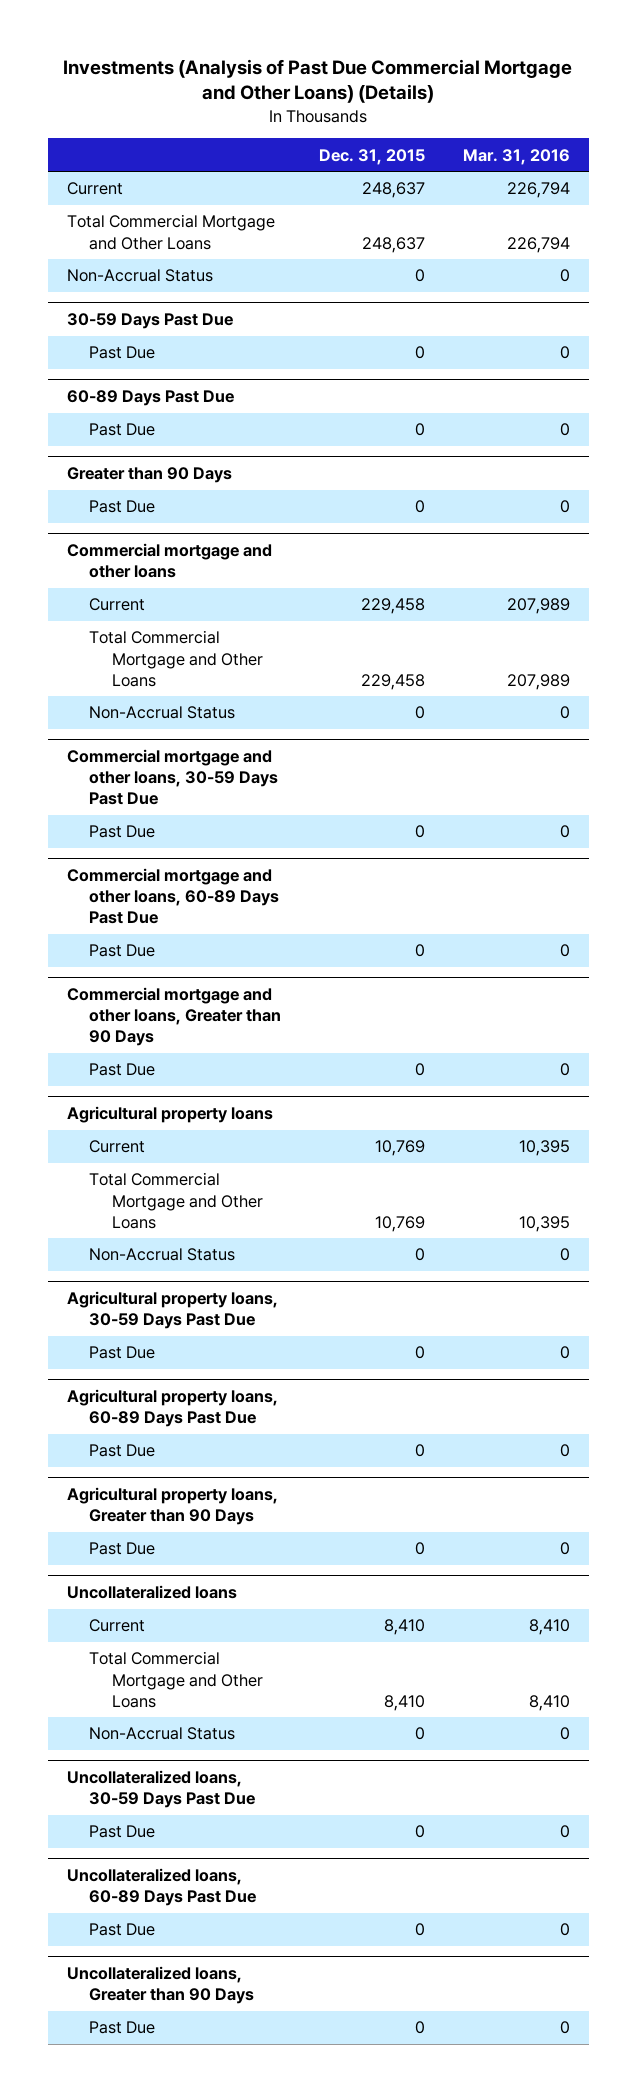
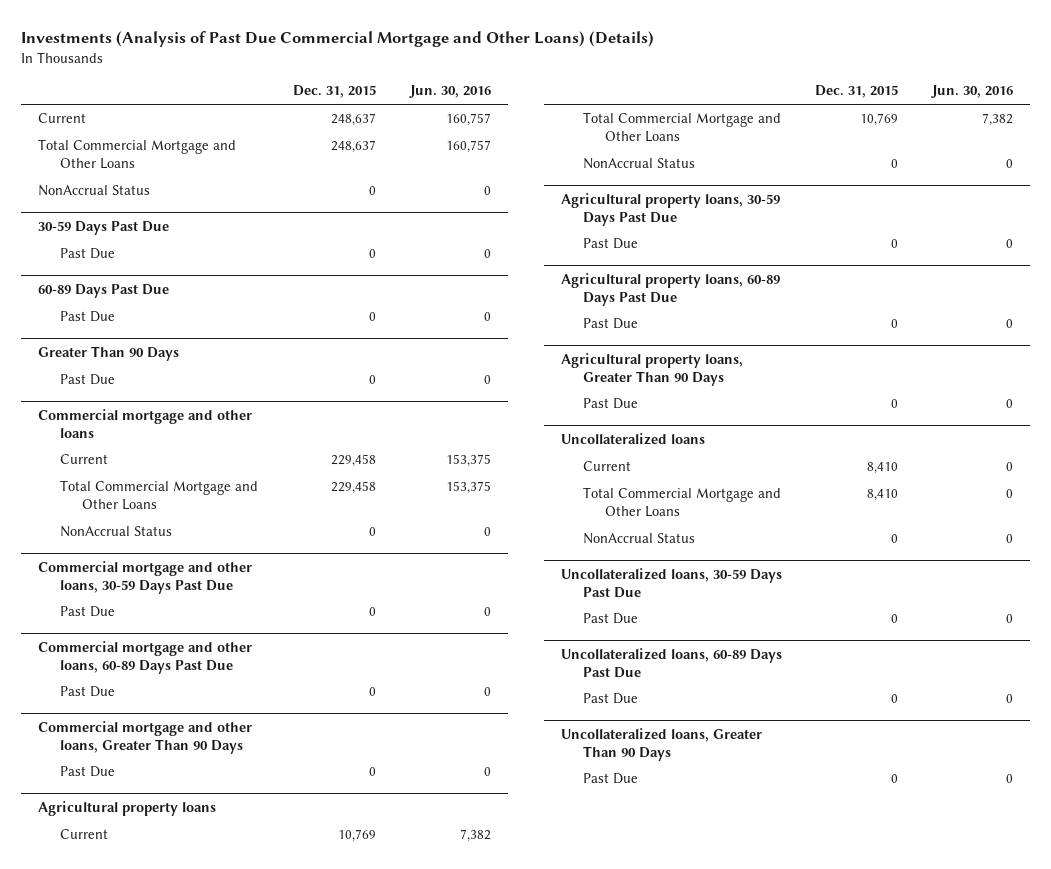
- | Dec. 31, 2015 | Mar. 31, 2016
+ | Dec. 31, 2015 | Jun. 30, 2016
- Non-Accrual Status | 0 | 0
+ NonAccrual Status | 0 | 0
- Greater than 90 Days
+ Greater Than 90 Days
@ Commercial mortgage and other loans
- Non-Accrual Status | 0 | 0
+ NonAccrual Status | 0 | 0
- Commercial mortgage and other loans, Greater than 90 Days
+ Commercial mortgage and other loans, Greater Than 90 Days
@ Agricultural property loans
- Non-Accrual Status | 0 | 0
+ NonAccrual Status | 0 | 0
- Agricultural property loans, Greater than 90 Days
+ Agricultural property loans, Greater Than 90 Days
@ Uncollateralized loans
- Non-Accrual Status | 0 | 0
+ NonAccrual Status | 0 | 0
- Uncollateralized loans, Greater than 90 Days
+ Uncollateralized loans, Greater Than 90 Days

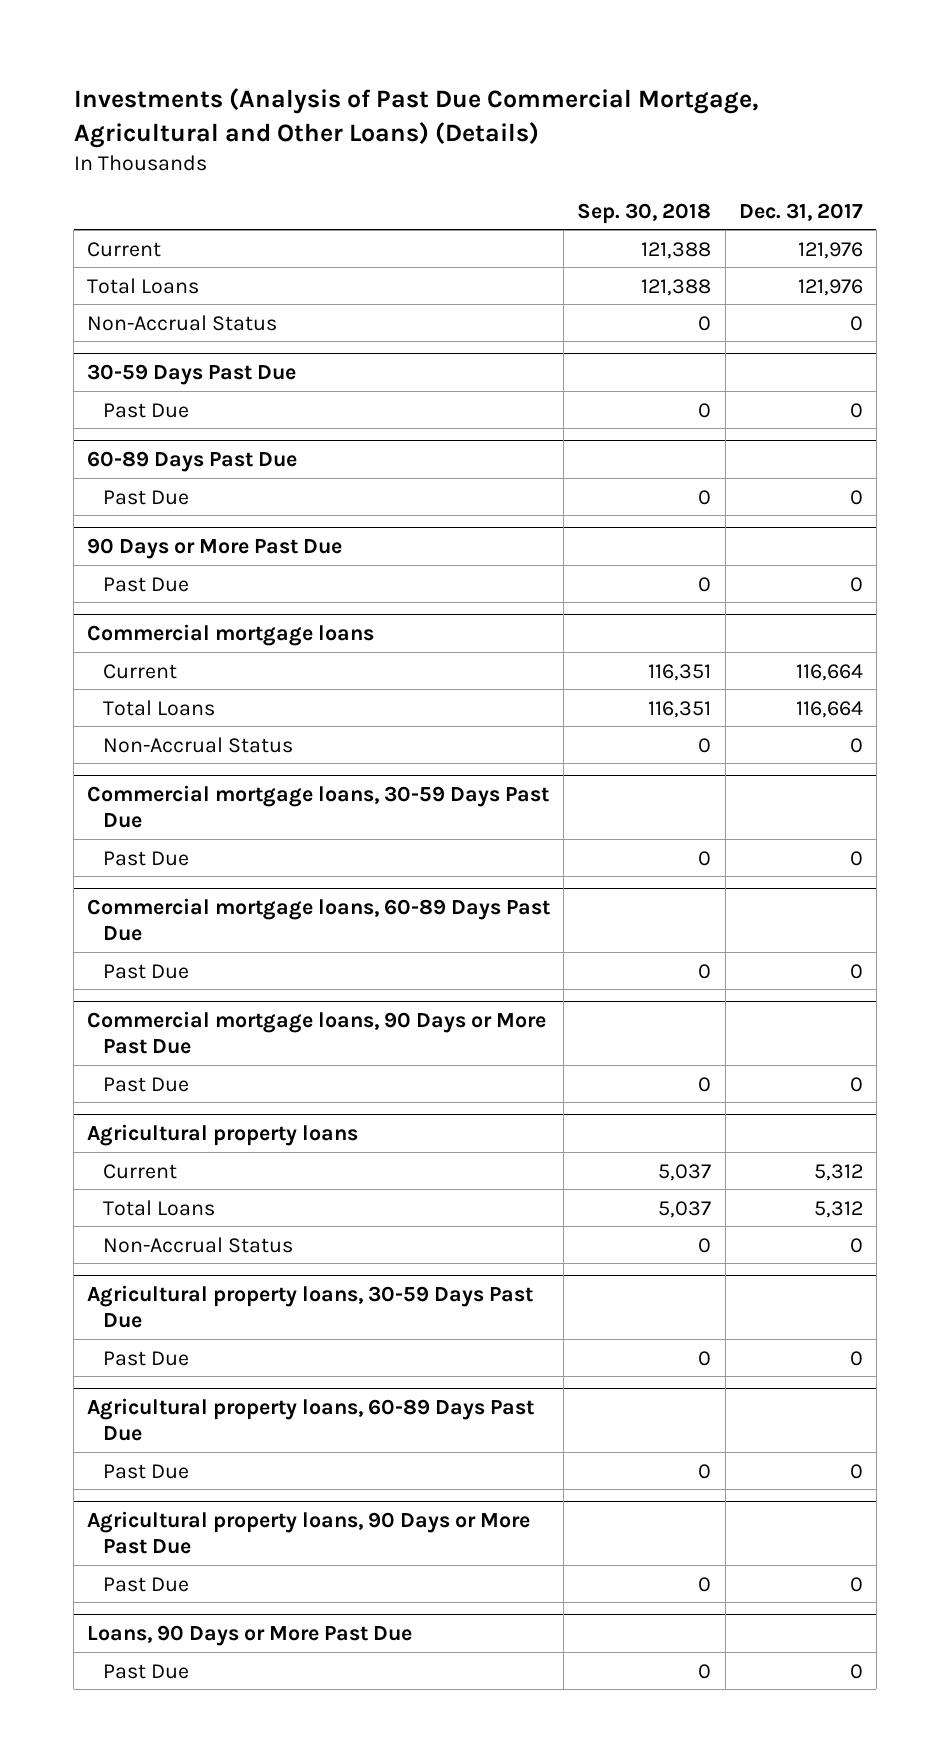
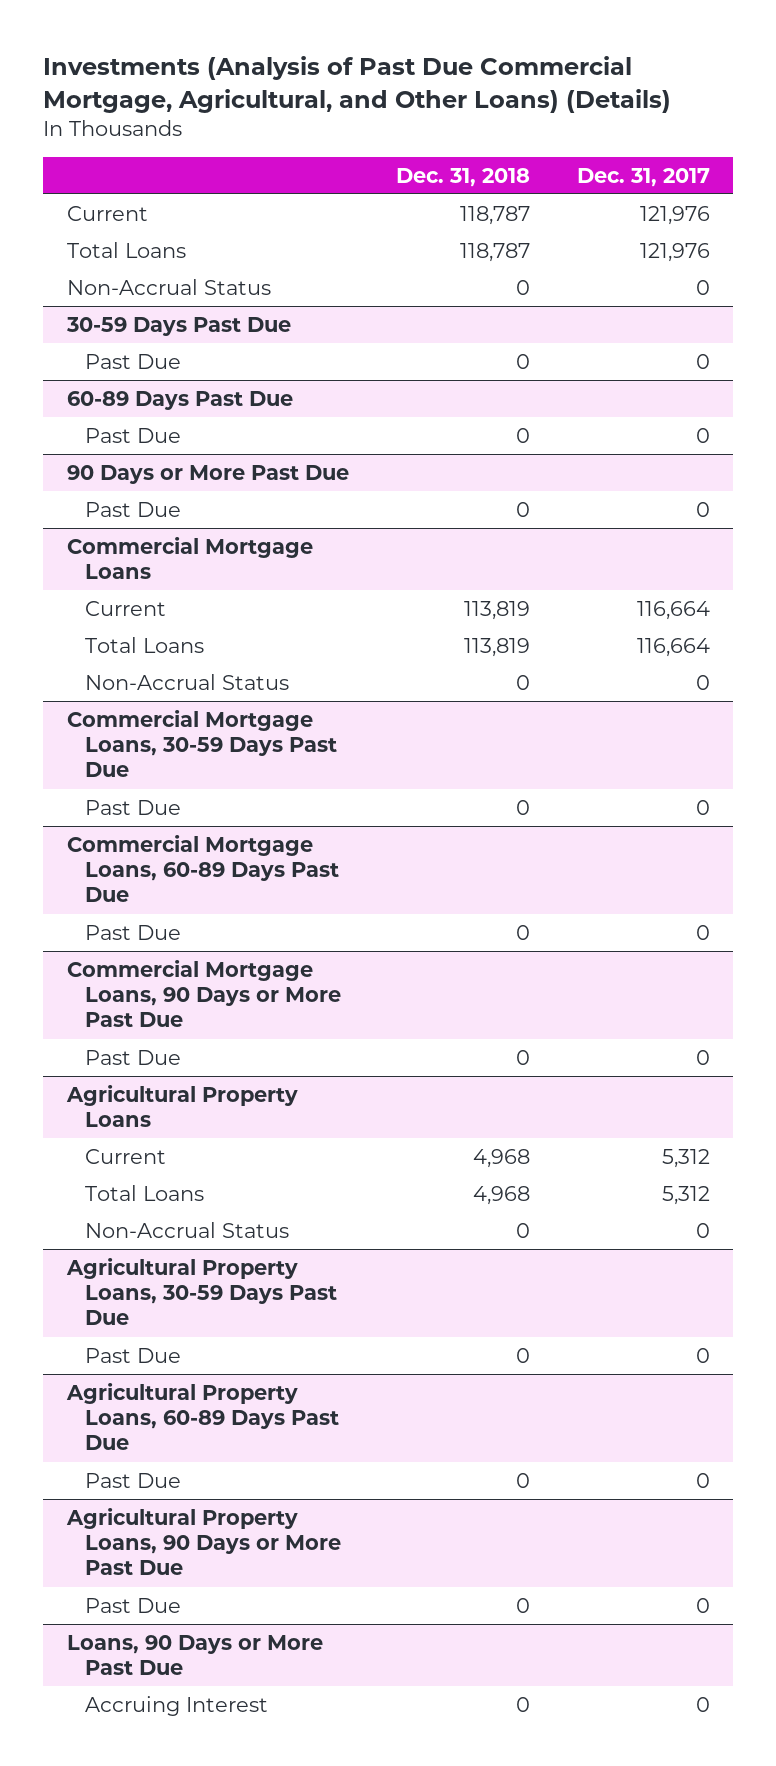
- Investments (Analysis of Past Due Commercial Mortgage, Agricultural and Other Loans) (Details)
+ Investments (Analysis of Past Due Commercial Mortgage, Agricultural, and Other Loans) (Details)
- | Sep. 30, 2018 | Dec. 31, 2017
+ | Dec. 31, 2018 | Dec. 31, 2017
- Commercial mortgage loans
+ Commercial Mortgage Loans
- Commercial mortgage loans, 30-59 Days Past Due
+ Commercial Mortgage Loans, 30-59 Days Past Due
- Commercial mortgage loans, 60-89 Days Past Due
+ Commercial Mortgage Loans, 60-89 Days Past Due
- Commercial mortgage loans, 90 Days or More Past Due
+ Commercial Mortgage Loans, 90 Days or More Past Due
- Agricultural property loans
+ Agricultural Property Loans
- Agricultural property loans, 30-59 Days Past Due
+ Agricultural Property Loans, 30-59 Days Past Due
- Agricultural property loans, 60-89 Days Past Due
+ Agricultural Property Loans, 60-89 Days Past Due
- Agricultural property loans, 90 Days or More Past Due
+ Agricultural Property Loans, 90 Days or More Past Due
@ Loans, 90 Days or More Past Due
- Past Due | 0 | 0
+ Accruing Interest | 0 | 0

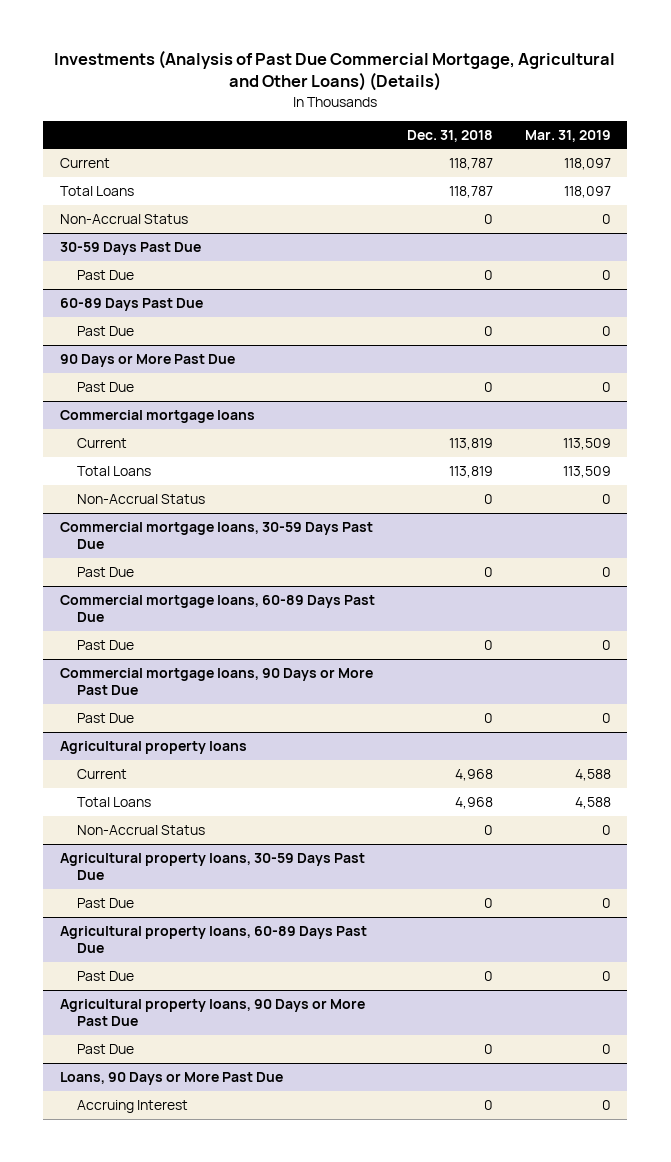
- Investments (Analysis of Past Due Commercial Mortgage, Agricultural, and Other Loans) (Details)
+ Investments (Analysis of Past Due Commercial Mortgage, Agricultural and Other Loans) (Details)
- | Dec. 31, 2018 | Dec. 31, 2017
+ | Dec. 31, 2018 | Mar. 31, 2019
- Commercial Mortgage Loans
+ Commercial mortgage loans
- Commercial Mortgage Loans, 30-59 Days Past Due
+ Commercial mortgage loans, 30-59 Days Past Due
- Commercial Mortgage Loans, 60-89 Days Past Due
+ Commercial mortgage loans, 60-89 Days Past Due
- Commercial Mortgage Loans, 90 Days or More Past Due
+ Commercial mortgage loans, 90 Days or More Past Due
- Agricultural Property Loans
+ Agricultural property loans
- Agricultural Property Loans, 30-59 Days Past Due
+ Agricultural property loans, 30-59 Days Past Due
- Agricultural Property Loans, 60-89 Days Past Due
+ Agricultural property loans, 60-89 Days Past Due
- Agricultural Property Loans, 90 Days or More Past Due
+ Agricultural property loans, 90 Days or More Past Due

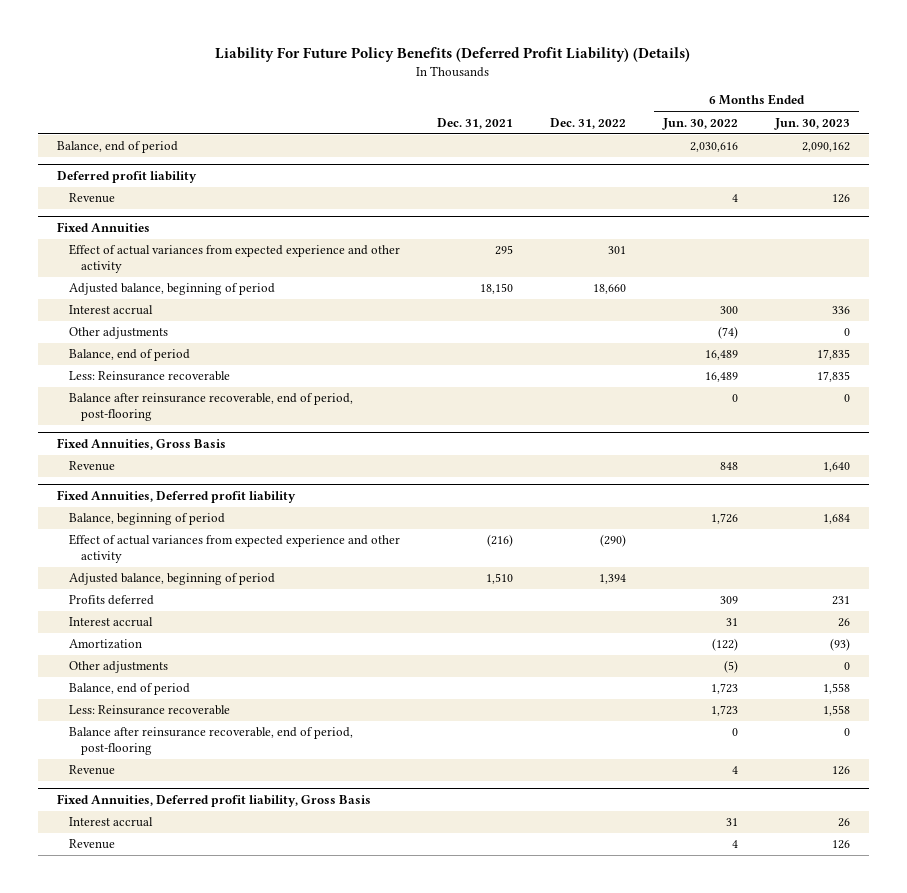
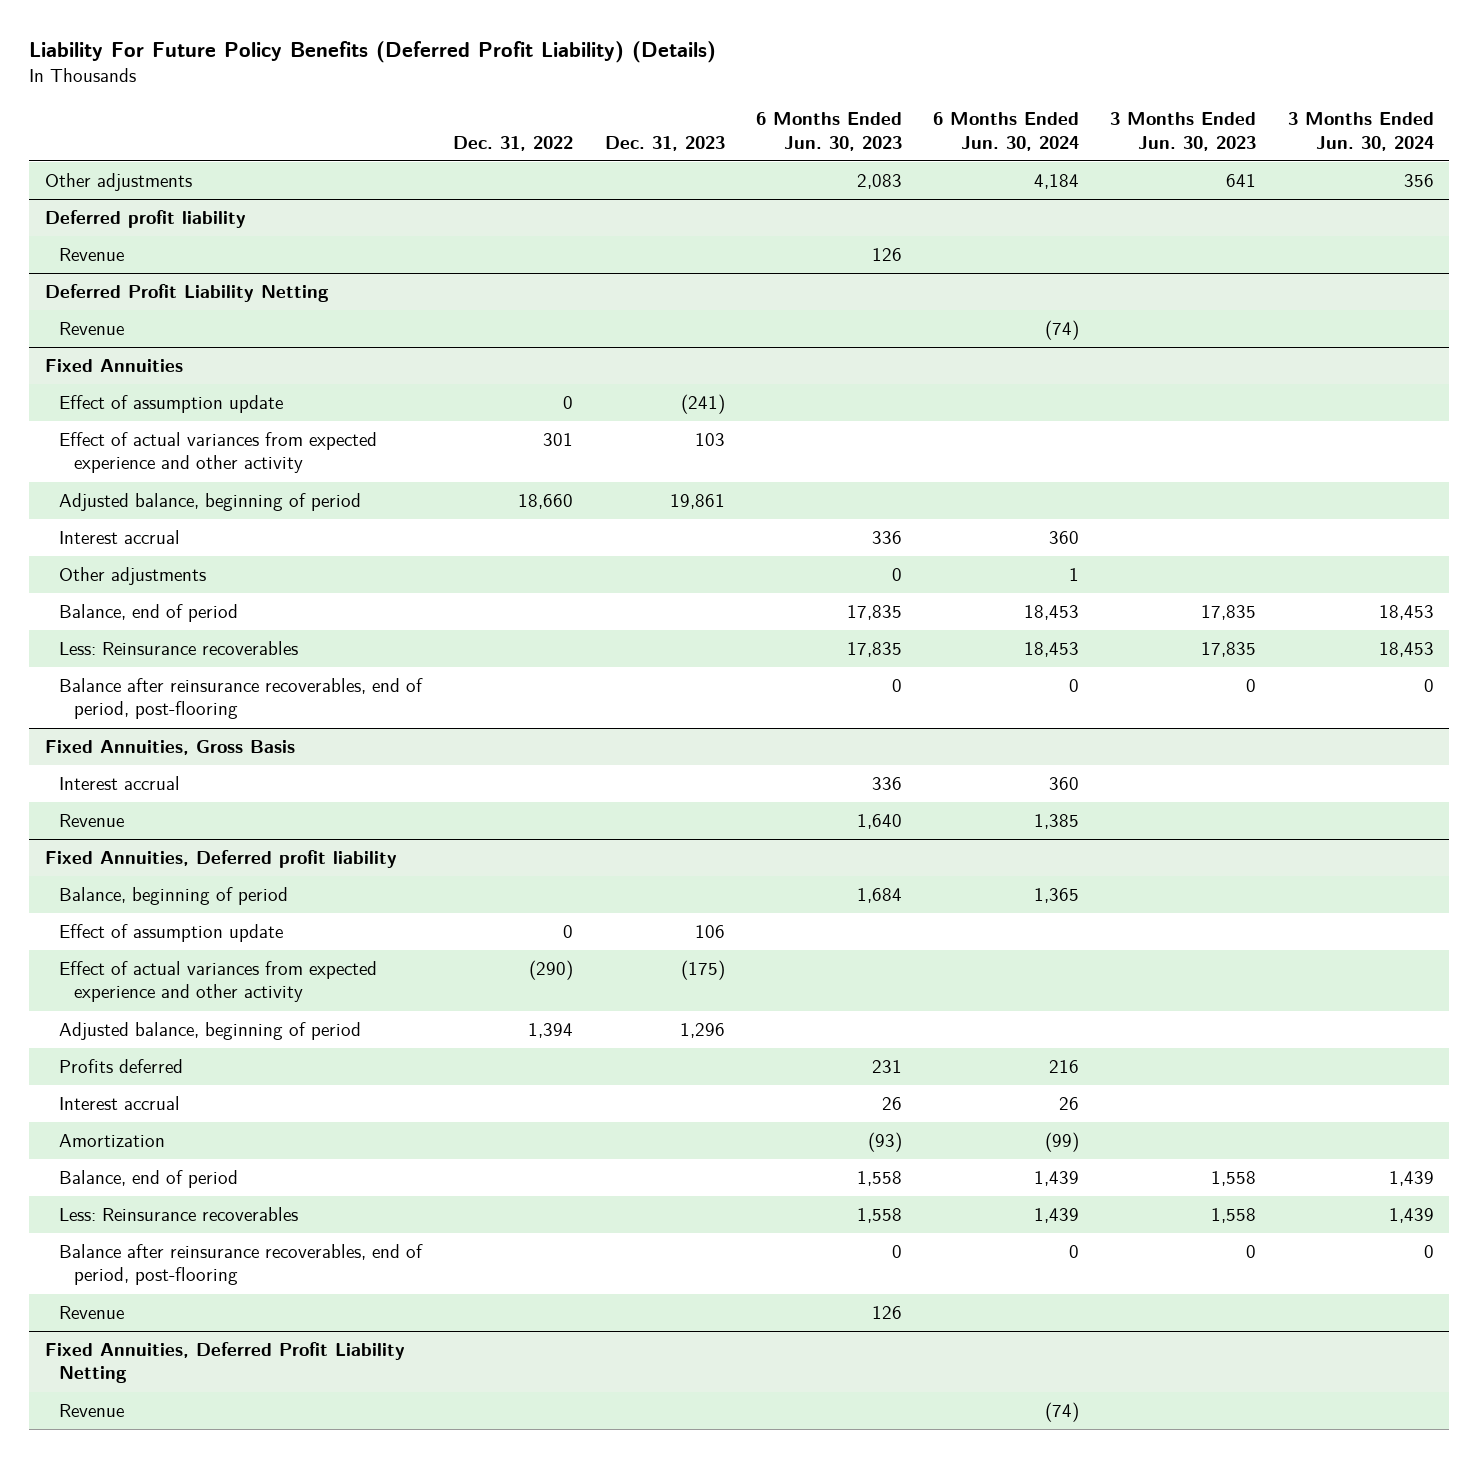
- | Dec. 31, 2021 | Dec. 31, 2022 | 6 Months Ended Jun. 30, 2022 | 6 Months Ended Jun. 30, 2023
+ | Dec. 31, 2022 | Dec. 31, 2023 | 6 Months Ended Jun. 30, 2023 | 6 Months Ended Jun. 30, 2024 | 3 Months Ended Jun. 30, 2023 | 3 Months Ended Jun. 30, 2024
- Balance, end of period | | | 2,030,616 | 2,090,162
+ Other adjustments | | | 2,083 | 4,184 | 641 | 356
+ Deferred Profit Liability Netting
+ Revenue | | | | (74) | |
@ Fixed Annuities
+ Effect of assumption update | 0 | (241) | | | |
- Less: Reinsurance recoverable | | | 16,489 | 17,835
- Balance after reinsurance recoverable, end of period, post-flooring | | | 0 | 0
+ Less: Reinsurance recoverables | | | 17,835 | 18,453 | 17,835 | 18,453
+ Balance after reinsurance recoverables, end of period, post-flooring | | | 0 | 0 | 0 | 0
@ Fixed Annuities, Gross Basis
+ Interest accrual | | | 336 | 360 | |
@ Fixed Annuities, Deferred profit liability
+ Effect of assumption update | 0 | 106 | | | |
- Other adjustments | | | (5) | 0
- Less: Reinsurance recoverable | | | 1,723 | 1,558
- Balance after reinsurance recoverable, end of period, post-flooring | | | 0 | 0
- Revenue | | | 4 | 126
- Fixed Annuities, Deferred profit liability, Gross Basis
- Interest accrual | | | 31 | 26
@ Fixed Annuities, Deferred profit liability
+ Less: Reinsurance recoverables | | | 1,558 | 1,439 | 1,558 | 1,439
+ Balance after reinsurance recoverables, end of period, post-flooring | | | 0 | 0 | 0 | 0
+ Fixed Annuities, Deferred Profit Liability Netting
+ Revenue | | | | (74) | |

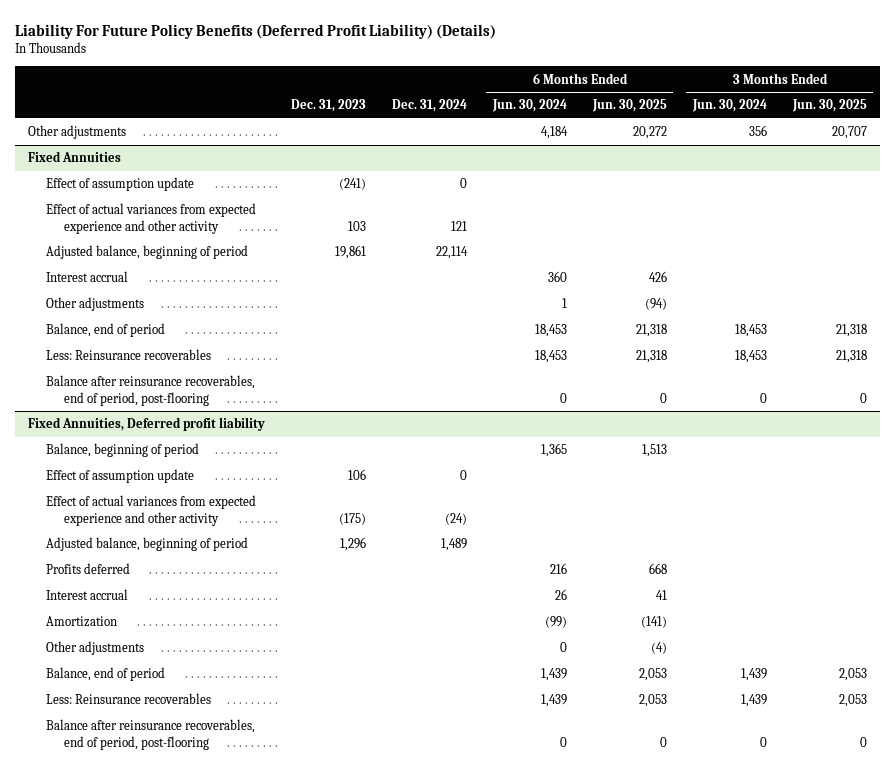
- | Dec. 31, 2022 | Dec. 31, 2023 | 6 Months Ended Jun. 30, 2023 | 6 Months Ended Jun. 30, 2024 | 3 Months Ended Jun. 30, 2023 | 3 Months Ended Jun. 30, 2024
+ | Dec. 31, 2023 | Dec. 31, 2024 | 6 Months Ended Jun. 30, 2024 | 6 Months Ended Jun. 30, 2025 | 3 Months Ended Jun. 30, 2024 | 3 Months Ended Jun. 30, 2025
- Deferred profit liability
- Revenue | | | 126 | | |
- Deferred Profit Liability Netting
- Revenue | | | | (74) | |
- Fixed Annuities, Gross Basis
- Interest accrual | | | 336 | 360 | |
- Revenue | | | 1,640 | 1,385 | |
@ Fixed Annuities, Deferred profit liability
+ Other adjustments | | | 0 | (4) | |
- Revenue | | | 126 | | |
- Fixed Annuities, Deferred Profit Liability Netting
- Revenue | | | | (74) | |

